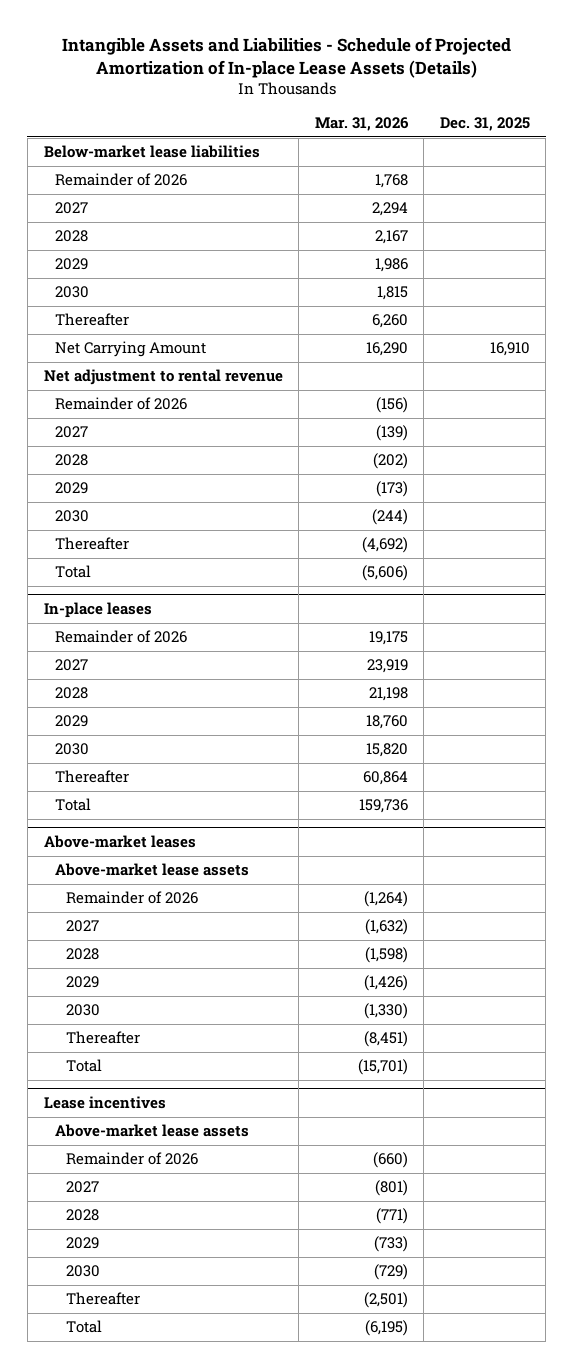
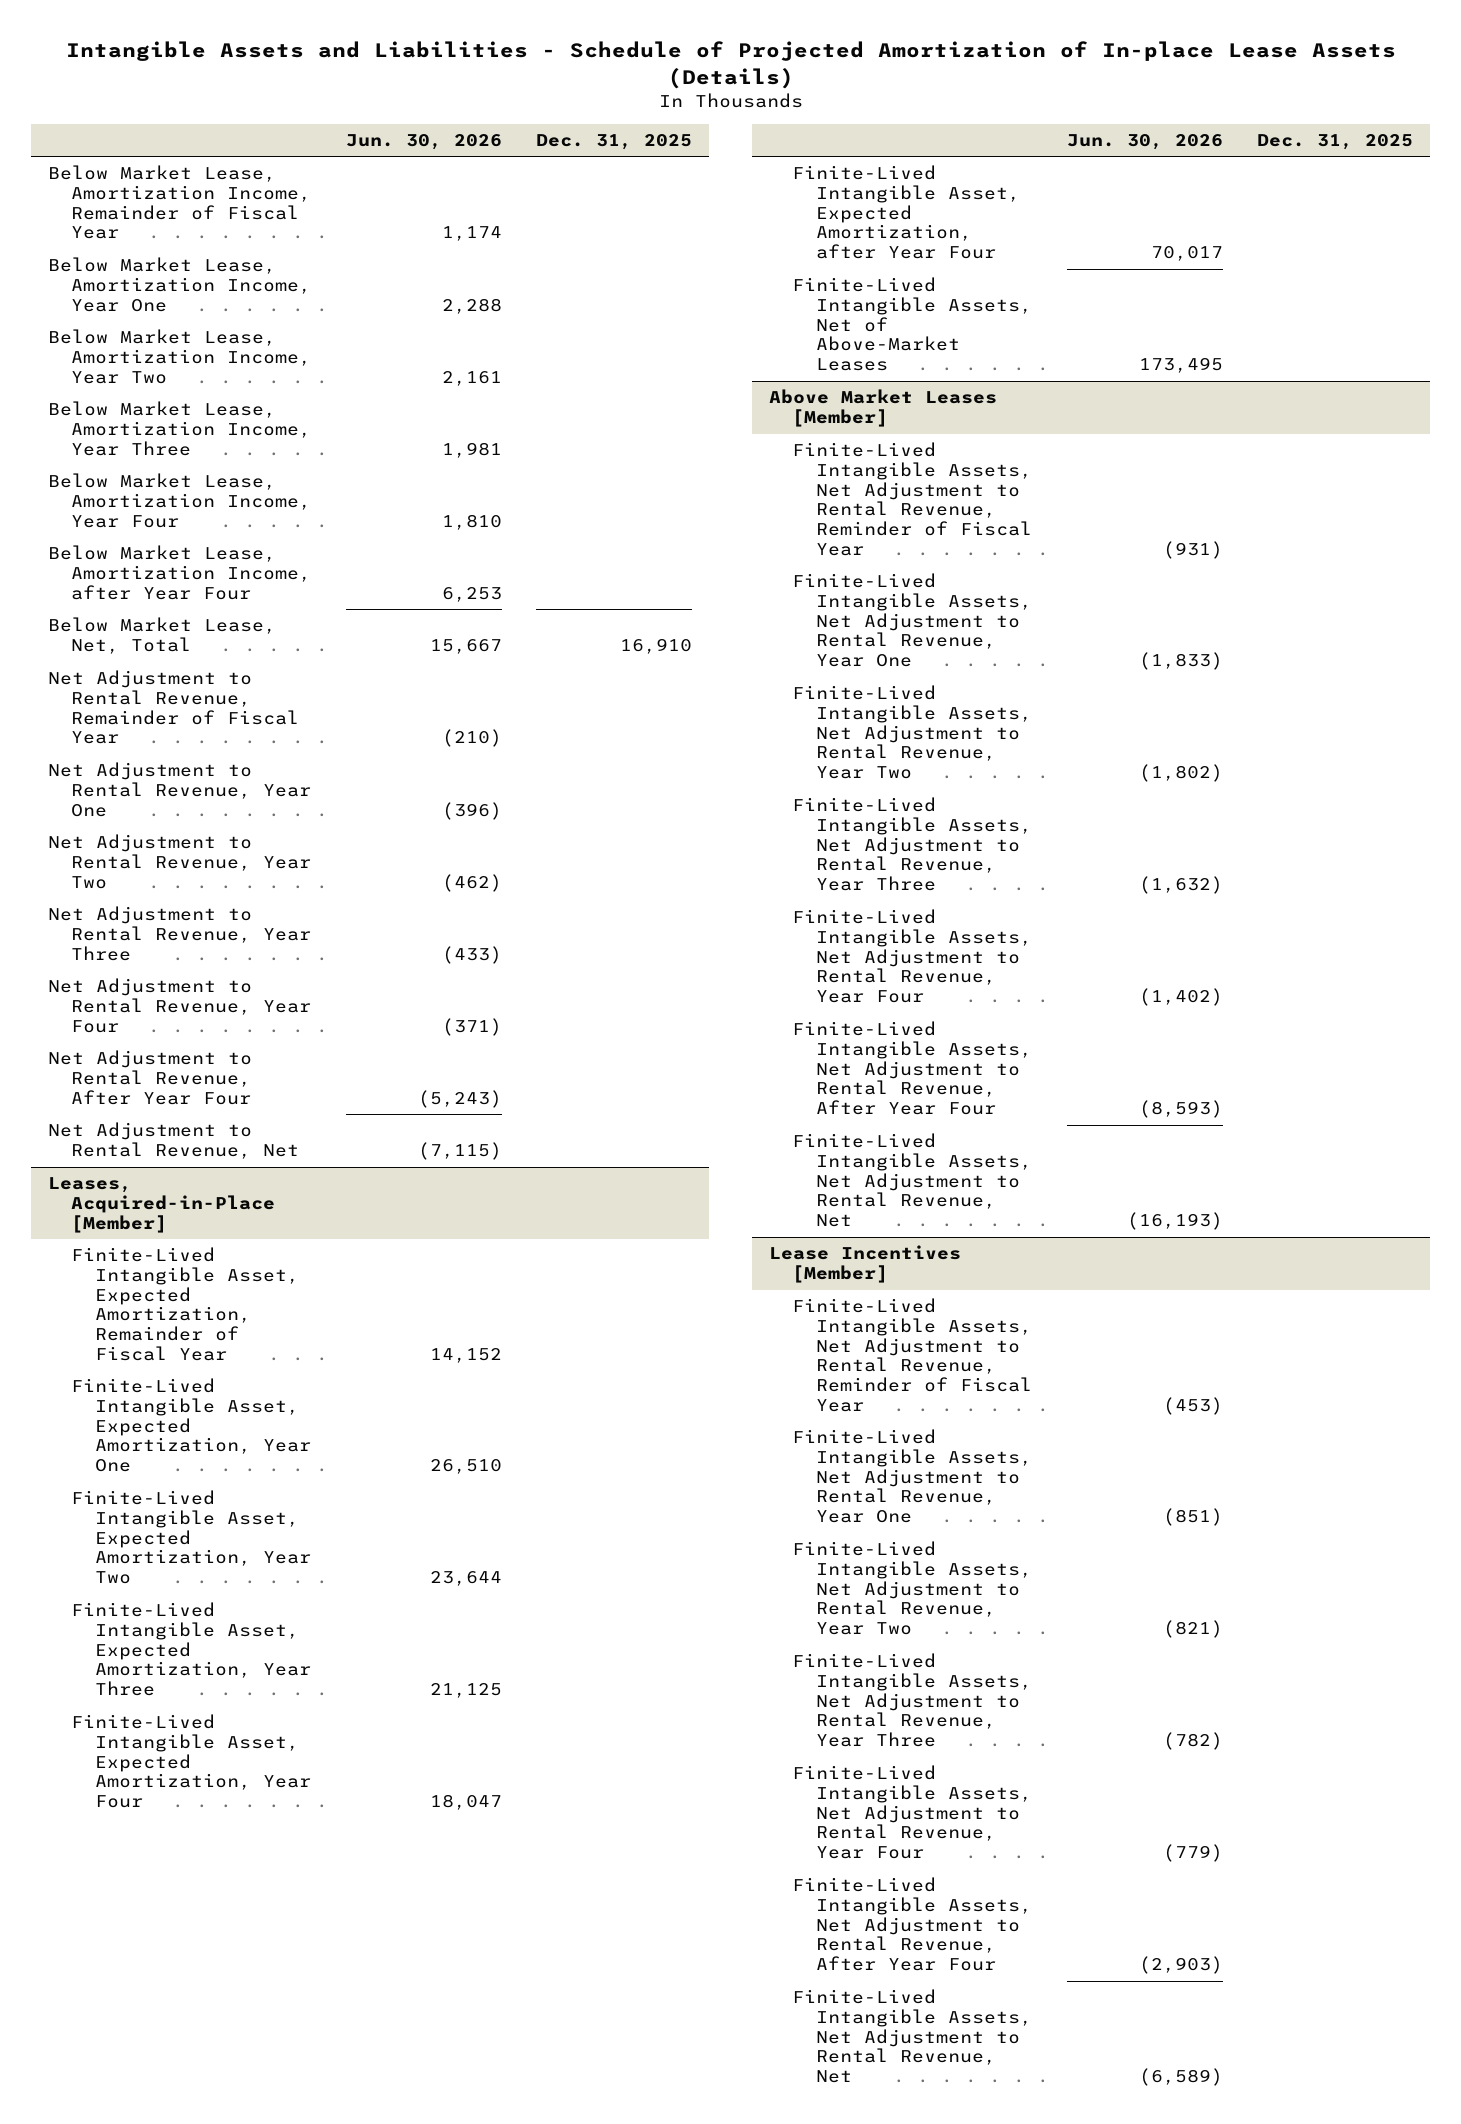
- | Mar. 31, 2026 | Dec. 31, 2025
+ | Jun. 30, 2026 | Dec. 31, 2025
- Below-market lease liabilities
- Remainder of 2026 | 1,768 |
- 2027 | 2,294 |
- 2028 | 2,167 |
- 2029 | 1,986 |
- 2030 | 1,815 |
- Thereafter | 6,260 |
- Net Carrying Amount | 16,290 | 16,910
- Net adjustment to rental revenue
- Remainder of 2026 | (156) |
- 2027 | (139) |
- 2028 | (202) |
- 2029 | (173) |
- 2030 | (244) |
- Thereafter | (4,692) |
- Total | (5,606) |
- In-place leases
- Remainder of 2026 | 19,175 |
- 2027 | 23,919 |
- 2028 | 21,198 |
- 2029 | 18,760 |
- 2030 | 15,820 |
- Thereafter | 60,864 |
- Total | 159,736 |
- Above-market leases
- Above-market lease assets
- Remainder of 2026 | (1,264) |
- 2027 | (1,632) |
- 2028 | (1,598) |
- 2029 | (1,426) |
- 2030 | (1,330) |
- Thereafter | (8,451) |
- Total | (15,701) |
- Lease incentives
- Above-market lease assets
- Remainder of 2026 | (660) |
- 2027 | (801) |
- 2028 | (771) |
- 2029 | (733) |
- 2030 | (729) |
- Thereafter | (2,501) |
- Total | (6,195) |
+ Below Market Lease, Amortization Income, Remainder of Fiscal Year | 1,174 |
+ Below Market Lease, Amortization Income, Year One | 2,288 |
+ Below Market Lease, Amortization Income, Year Two | 2,161 |
+ Below Market Lease, Amortization Income, Year Three | 1,981 |
+ Below Market Lease, Amortization Income, Year Four | 1,810 |
+ Below Market Lease, Amortization Income, after Year Four | 6,253 |
+ Below Market Lease, Net, Total | 15,667 | 16,910
+ Net Adjustment to Rental Revenue, Remainder of Fiscal Year | (210) |
+ Net Adjustment to Rental Revenue, Year One | (396) |
+ Net Adjustment to Rental Revenue, Year Two | (462) |
+ Net Adjustment to Rental Revenue, Year Three | (433) |
+ Net Adjustment to Rental Revenue, Year Four | (371) |
+ Net Adjustment to Rental Revenue, After Year Four | (5,243) |
+ Net Adjustment to Rental Revenue, Net | (7,115) |
+ Leases, Acquired-in-Place [Member]
+ Finite-Lived Intangible Asset, Expected Amortization, Remainder of Fiscal Year | 14,152 |
+ Finite-Lived Intangible Asset, Expected Amortization, Year One | 26,510 |
+ Finite-Lived Intangible Asset, Expected Amortization, Year Two | 23,644 |
+ Finite-Lived Intangible Asset, Expected Amortization, Year Three | 21,125 |
+ Finite-Lived Intangible Asset, Expected Amortization, Year Four | 18,047 |
+ Finite-Lived Intangible Asset, Expected Amortization, after Year Four | 70,017 |
+ Finite-Lived Intangible Assets, Net of Above-Market Leases | 173,495 |
+ Above Market Leases [Member]
+ Finite-Lived Intangible Assets, Net Adjustment to Rental Revenue, Reminder of Fiscal Year | (931) |
+ Finite-Lived Intangible Assets, Net Adjustment to Rental Revenue, Year One | (1,833) |
+ Finite-Lived Intangible Assets, Net Adjustment to Rental Revenue, Year Two | (1,802) |
+ Finite-Lived Intangible Assets, Net Adjustment to Rental Revenue, Year Three | (1,632) |
+ Finite-Lived Intangible Assets, Net Adjustment to Rental Revenue, Year Four | (1,402) |
+ Finite-Lived Intangible Assets, Net Adjustment to Rental Revenue, After Year Four | (8,593) |
+ Finite-Lived Intangible Assets, Net Adjustment to Rental Revenue, Net | (16,193) |
+ Lease Incentives [Member]
+ Finite-Lived Intangible Assets, Net Adjustment to Rental Revenue, Reminder of Fiscal Year | (453) |
+ Finite-Lived Intangible Assets, Net Adjustment to Rental Revenue, Year One | (851) |
+ Finite-Lived Intangible Assets, Net Adjustment to Rental Revenue, Year Two | (821) |
+ Finite-Lived Intangible Assets, Net Adjustment to Rental Revenue, Year Three | (782) |
+ Finite-Lived Intangible Assets, Net Adjustment to Rental Revenue, Year Four | (779) |
+ Finite-Lived Intangible Assets, Net Adjustment to Rental Revenue, After Year Four | (2,903) |
+ Finite-Lived Intangible Assets, Net Adjustment to Rental Revenue, Net | (6,589) |

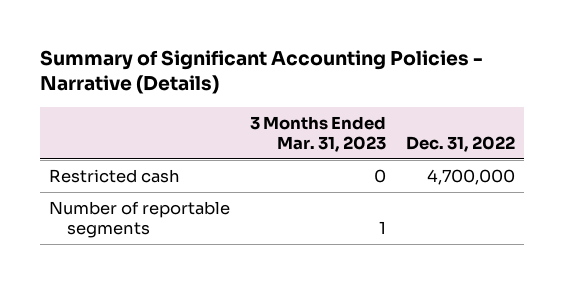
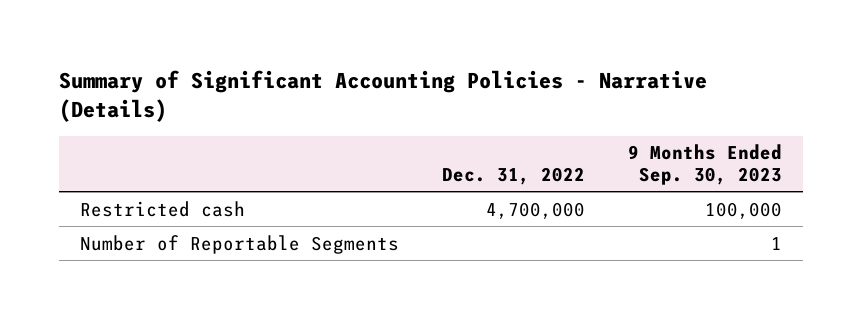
- | 3 Months Ended Mar. 31, 2023 | Dec. 31, 2022
+ | Dec. 31, 2022 | 9 Months Ended Sep. 30, 2023
- Number of reportable segments | 1 |
+ Number of Reportable Segments | | 1

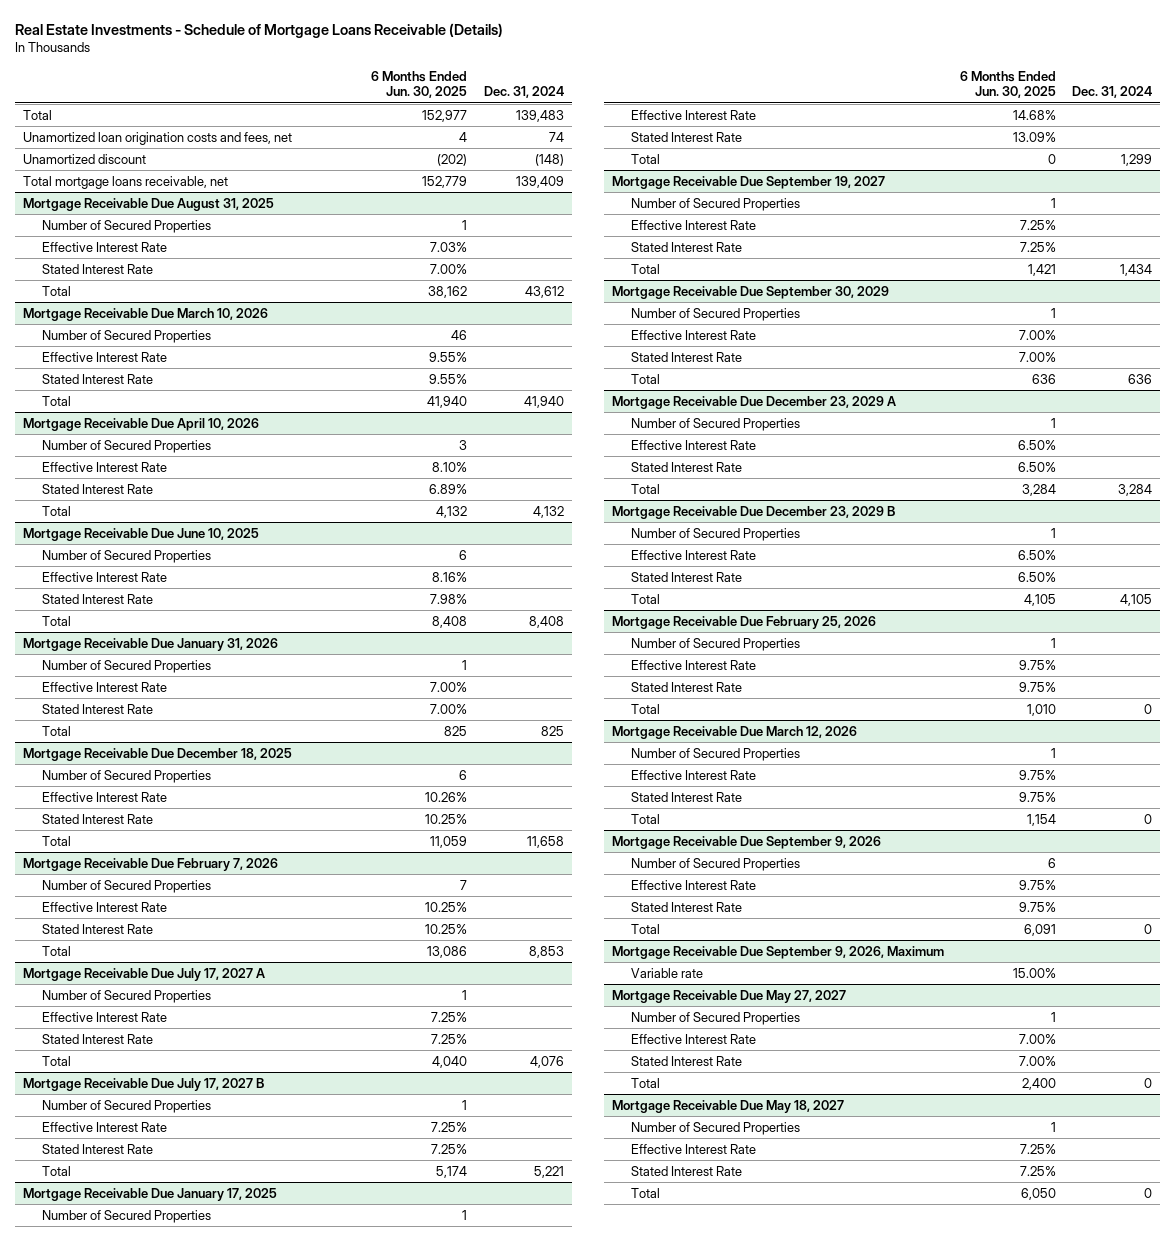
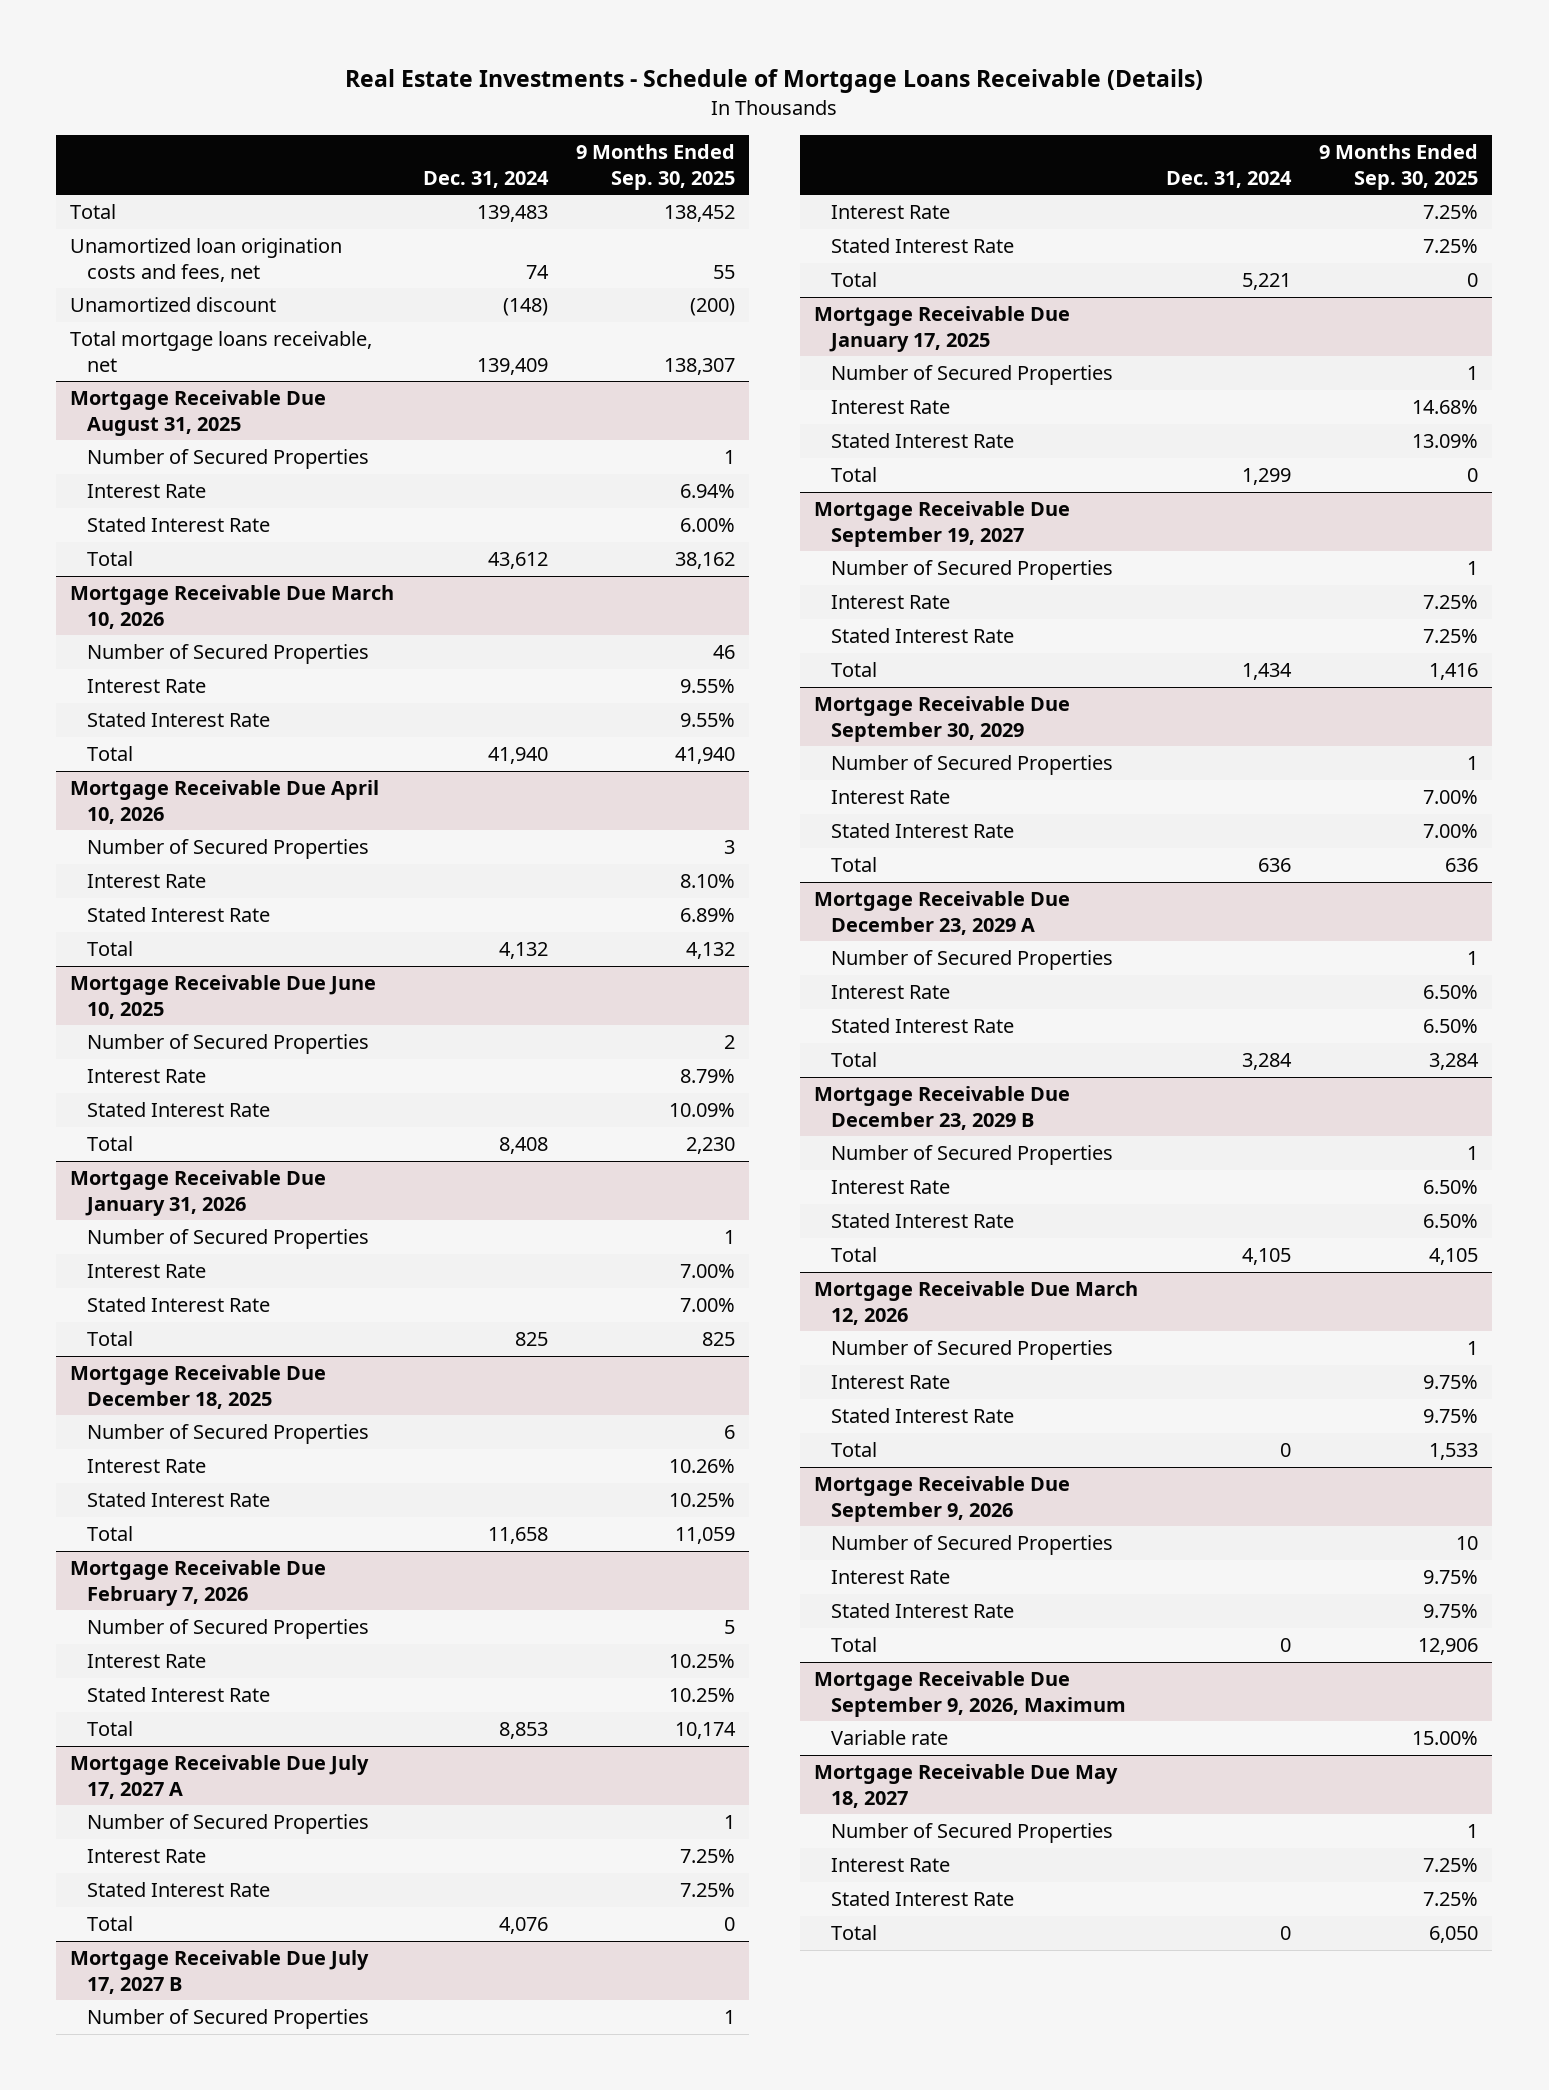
- | 6 Months Ended Jun. 30, 2025 | Dec. 31, 2024
+ | Dec. 31, 2024 | 9 Months Ended Sep. 30, 2025
@ Mortgage Receivable Due August 31, 2025
- Effective Interest Rate | 7.03% |
+ Interest Rate | | 6.94%
@ Mortgage Receivable Due March 10, 2026
- Effective Interest Rate | 9.55% |
+ Interest Rate | | 9.55%
@ Mortgage Receivable Due April 10, 2026
- Effective Interest Rate | 8.10% |
+ Interest Rate | | 8.10%
@ Mortgage Receivable Due June 10, 2025
- Effective Interest Rate | 8.16% |
+ Interest Rate | | 8.79%
@ Mortgage Receivable Due January 31, 2026
- Effective Interest Rate | 7.00% |
+ Interest Rate | | 7.00%
@ Mortgage Receivable Due December 18, 2025
- Effective Interest Rate | 10.26% |
+ Interest Rate | | 10.26%
@ Mortgage Receivable Due February 7, 2026
- Effective Interest Rate | 10.25% |
+ Interest Rate | | 10.25%
@ Mortgage Receivable Due July 17, 2027 A
- Effective Interest Rate | 7.25% |
+ Interest Rate | | 7.25%
@ Mortgage Receivable Due July 17, 2027 B
- Effective Interest Rate | 7.25% |
+ Interest Rate | | 7.25%
@ Mortgage Receivable Due January 17, 2025
- Effective Interest Rate | 14.68% |
+ Interest Rate | | 14.68%
@ Mortgage Receivable Due September 19, 2027
- Effective Interest Rate | 7.25% |
+ Interest Rate | | 7.25%
@ Mortgage Receivable Due September 30, 2029
- Effective Interest Rate | 7.00% |
+ Interest Rate | | 7.00%
@ Mortgage Receivable Due December 23, 2029 A
- Effective Interest Rate | 6.50% |
+ Interest Rate | | 6.50%
@ Mortgage Receivable Due December 23, 2029 B
- Effective Interest Rate | 6.50% |
+ Interest Rate | | 6.50%
- Mortgage Receivable Due February 25, 2026
- Number of Secured Properties | 1 |
- Effective Interest Rate | 9.75% |
- Stated Interest Rate | 9.75% |
- Total | 1,010 | 0
@ Mortgage Receivable Due March 12, 2026
- Effective Interest Rate | 9.75% |
+ Interest Rate | | 9.75%
@ Mortgage Receivable Due September 9, 2026
- Effective Interest Rate | 9.75% |
+ Interest Rate | | 9.75%
- Mortgage Receivable Due May 27, 2027
- Number of Secured Properties | 1 |
- Effective Interest Rate | 7.00% |
- Stated Interest Rate | 7.00% |
- Total | 2,400 | 0
@ Mortgage Receivable Due May 18, 2027
- Effective Interest Rate | 7.25% |
+ Interest Rate | | 7.25%

